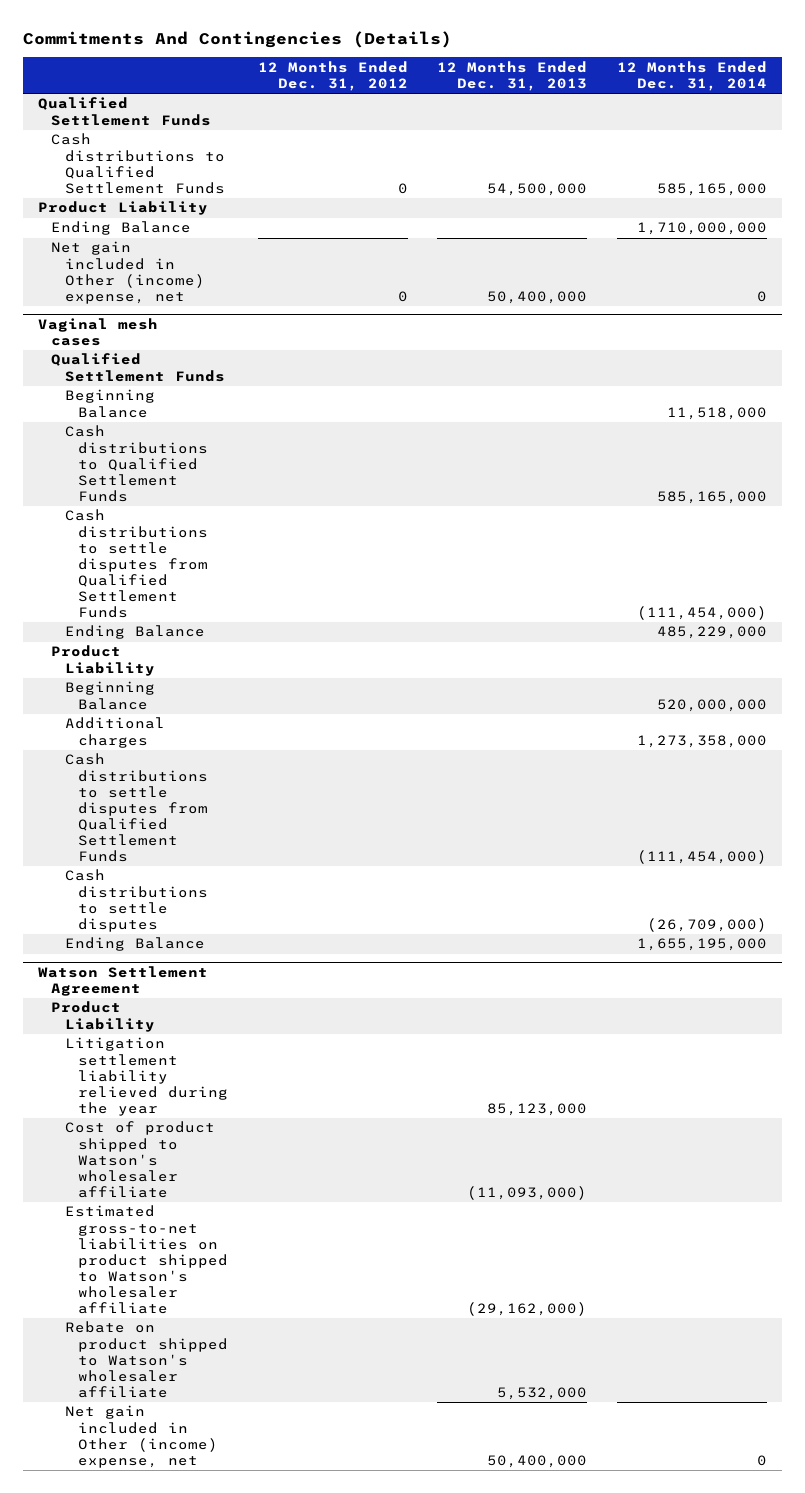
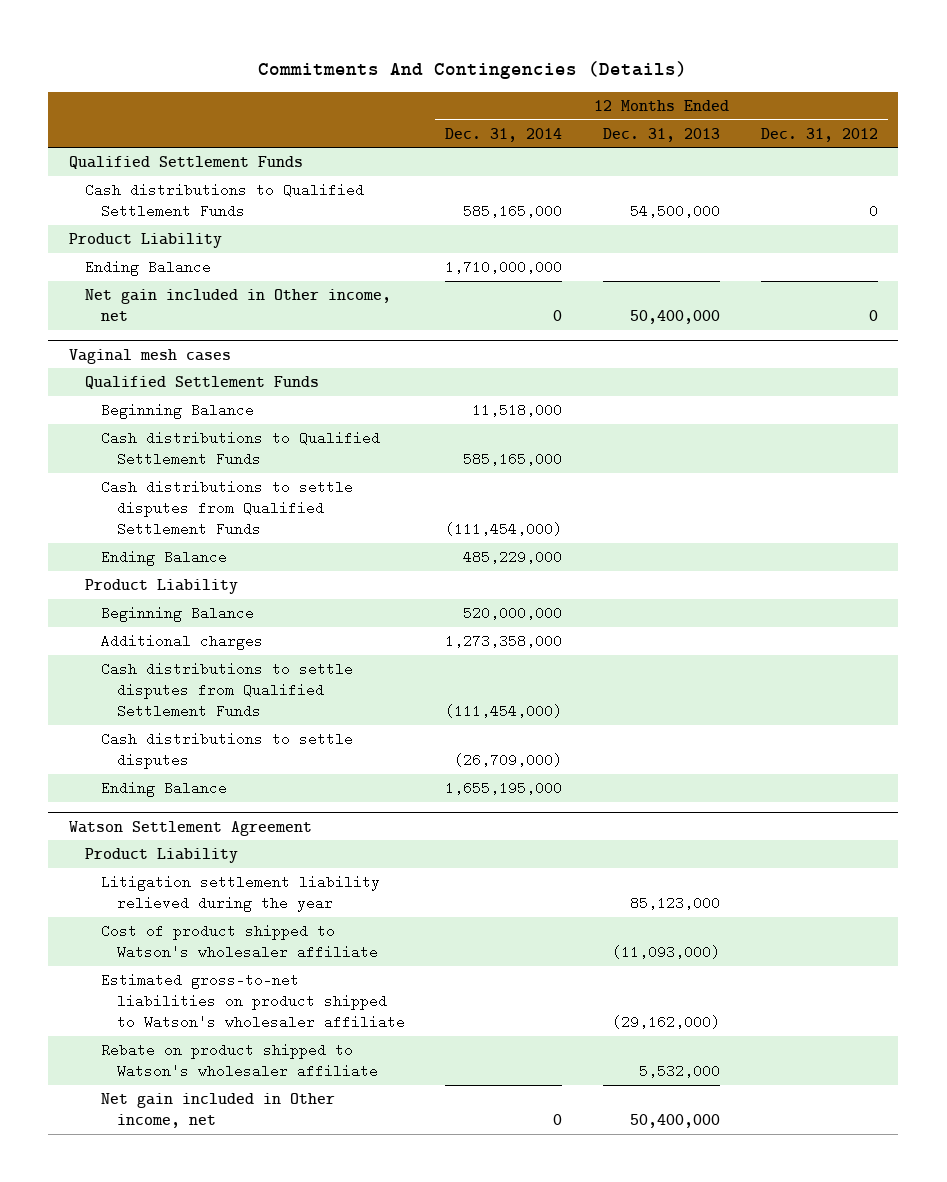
- | 12 Months Ended Dec. 31, 2012 | 12 Months Ended Dec. 31, 2013 | 12 Months Ended Dec. 31, 2014
+ | 12 Months Ended Dec. 31, 2014 | 12 Months Ended Dec. 31, 2013 | 12 Months Ended Dec. 31, 2012
- Net gain included in Other (income) expense, net | 0 | 50,400,000 | 0
+ Net gain included in Other income, net | 0 | 50,400,000 | 0
@ Watson Settlement Agreement
- Net gain included in Other (income) expense, net | | 50,400,000 | 0
+ Net gain included in Other income, net | 0 | 50,400,000 |

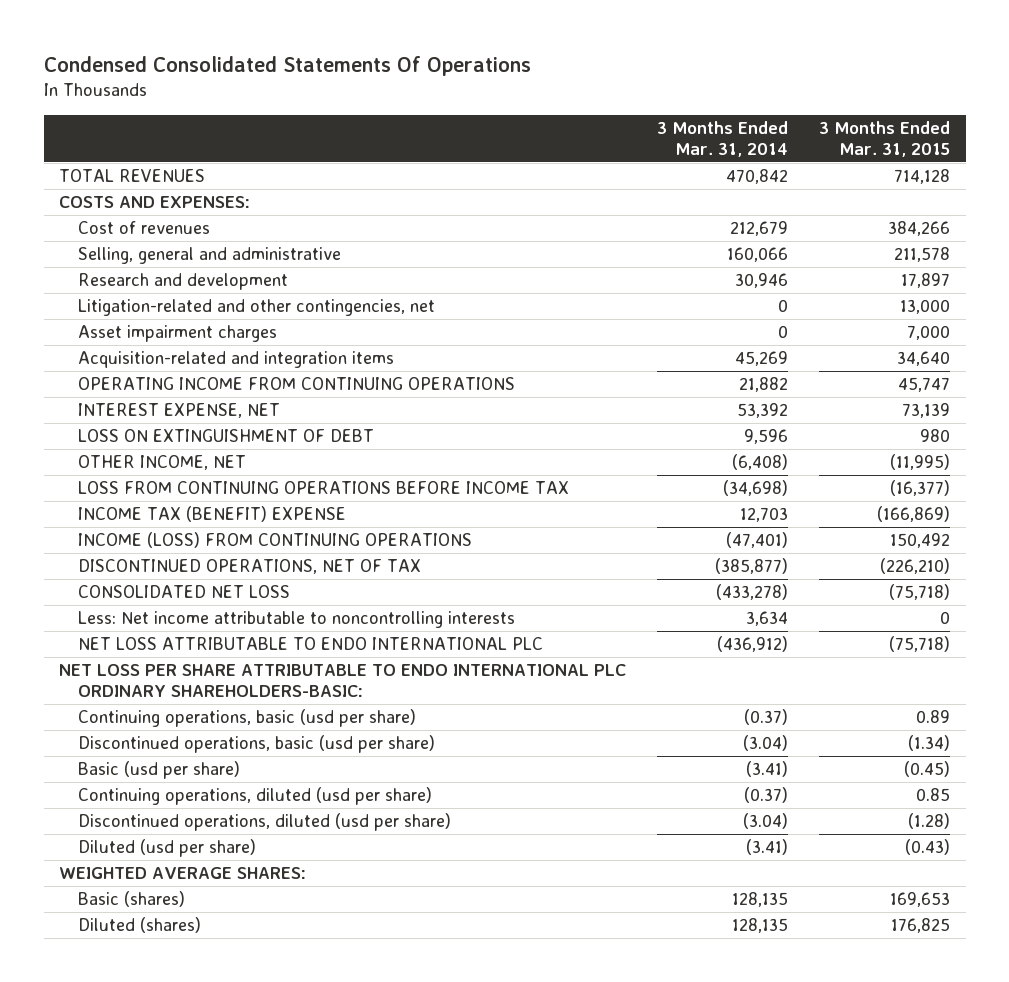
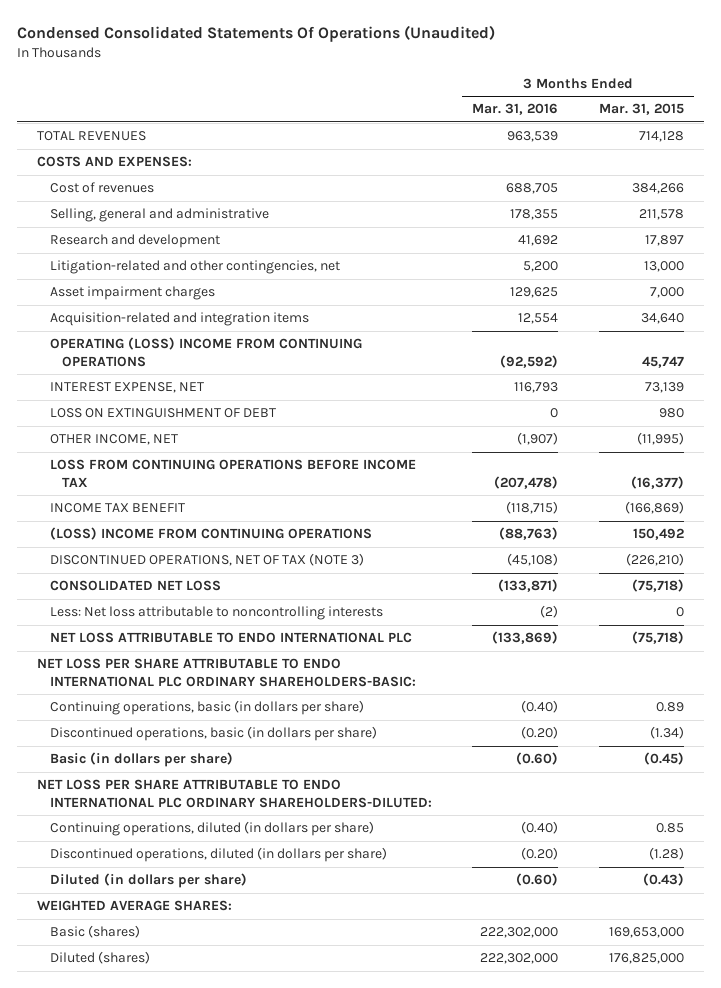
- Condensed Consolidated Statements Of Operations
+ Condensed Consolidated Statements Of Operations (Unaudited)
- | 3 Months Ended Mar. 31, 2014 | 3 Months Ended Mar. 31, 2015
+ | 3 Months Ended Mar. 31, 2016 | 3 Months Ended Mar. 31, 2015
- OPERATING INCOME FROM CONTINUING OPERATIONS | 21,882 | 45,747
+ OPERATING (LOSS) INCOME FROM CONTINUING OPERATIONS | (92,592) | 45,747
- INCOME TAX (BENEFIT) EXPENSE | 12,703 | (166,869)
- INCOME (LOSS) FROM CONTINUING OPERATIONS | (47,401) | 150,492
- DISCONTINUED OPERATIONS, NET OF TAX | (385,877) | (226,210)
+ INCOME TAX BENEFIT | (118,715) | (166,869)
+ (LOSS) INCOME FROM CONTINUING OPERATIONS | (88,763) | 150,492
+ DISCONTINUED OPERATIONS, NET OF TAX (NOTE 3) | (45,108) | (226,210)
- Less: Net income attributable to noncontrolling interests | 3,634 | 0
+ Less: Net loss attributable to noncontrolling interests | (2) | 0
- Continuing operations, basic (usd per share) | (0.37) | 0.89
- Discontinued operations, basic (usd per share) | (3.04) | (1.34)
- Basic (usd per share) | (3.41) | (0.45)
- Continuing operations, diluted (usd per share) | (0.37) | 0.85
- Discontinued operations, diluted (usd per share) | (3.04) | (1.28)
- Diluted (usd per share) | (3.41) | (0.43)
+ Continuing operations, basic (in dollars per share) | (0.40) | 0.89
+ Discontinued operations, basic (in dollars per share) | (0.20) | (1.34)
+ Basic (in dollars per share) | (0.60) | (0.45)
+ NET LOSS PER SHARE ATTRIBUTABLE TO ENDO INTERNATIONAL PLC ORDINARY SHAREHOLDERS-DILUTED:
+ Continuing operations, diluted (in dollars per share) | (0.40) | 0.85
+ Discontinued operations, diluted (in dollars per share) | (0.20) | (1.28)
+ Diluted (in dollars per share) | (0.60) | (0.43)
- Basic (shares) | 128,135 | 169,653
- Diluted (shares) | 128,135 | 176,825
+ Basic (shares) | 222,302,000 | 169,653,000
+ Diluted (shares) | 222,302,000 | 176,825,000

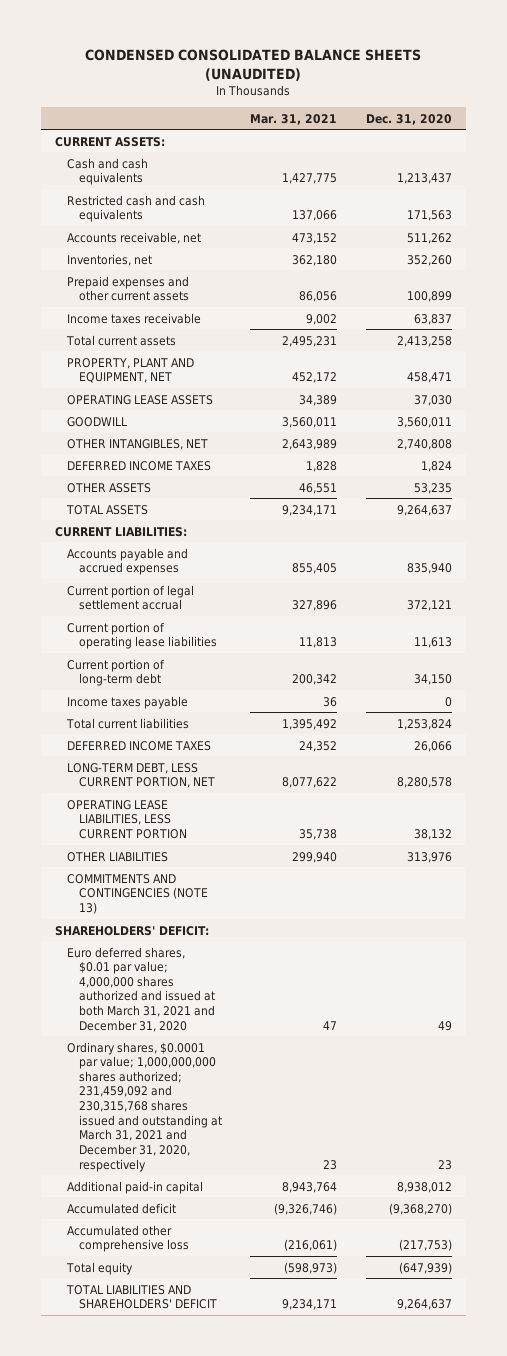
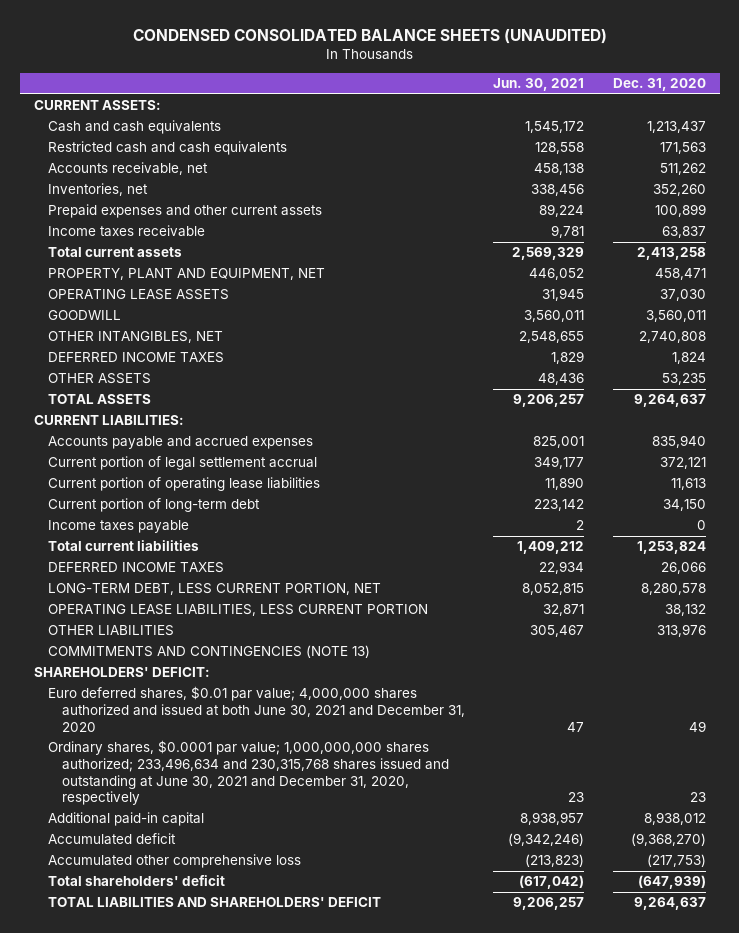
- | Mar. 31, 2021 | Dec. 31, 2020
+ | Jun. 30, 2021 | Dec. 31, 2020
- Euro deferred shares, $0.01 par value; 4,000,000 shares authorized and issued at both March 31, 2021 and December 31, 2020 | 47 | 49
- Ordinary shares, $0.0001 par value; 1,000,000,000 shares authorized; 231,459,092 and 230,315,768 shares issued and outstanding at March 31, 2021 and December 31, 2020, respectively | 23 | 23
+ Euro deferred shares, $0.01 par value; 4,000,000 shares authorized and issued at both June 30, 2021 and December 31, 2020 | 47 | 49
+ Ordinary shares, $0.0001 par value; 1,000,000,000 shares authorized; 233,496,634 and 230,315,768 shares issued and outstanding at June 30, 2021 and December 31, 2020, respectively | 23 | 23
- Total equity | (598,973) | (647,939)
+ Total shareholders' deficit | (617,042) | (647,939)

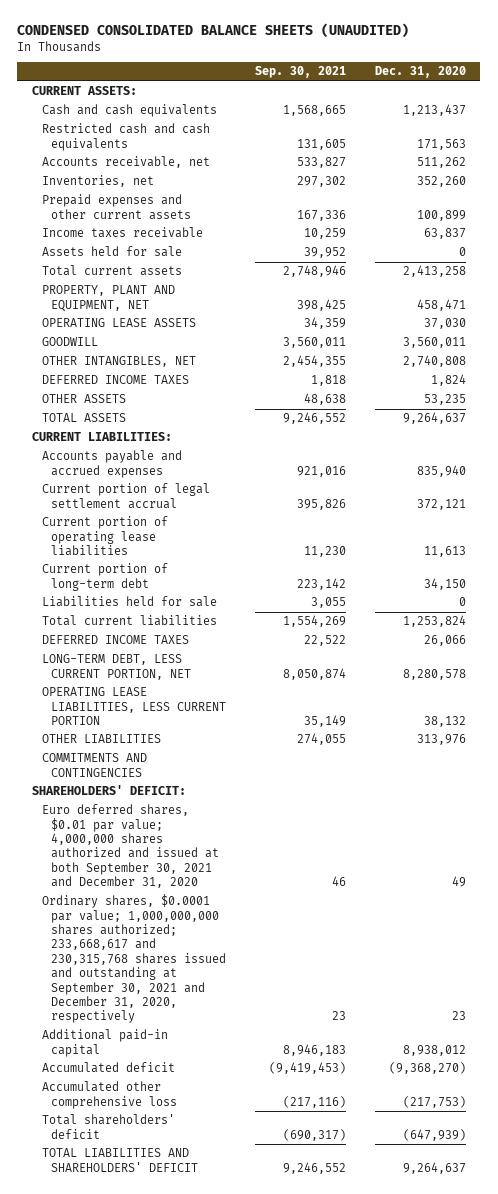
- | Jun. 30, 2021 | Dec. 31, 2020
+ | Sep. 30, 2021 | Dec. 31, 2020
+ Assets held for sale | 39,952 | 0
- Income taxes payable | 2 | 0
+ Liabilities held for sale | 3,055 | 0
- COMMITMENTS AND CONTINGENCIES (NOTE 13)
+ COMMITMENTS AND CONTINGENCIES
- Euro deferred shares, $0.01 par value; 4,000,000 shares authorized and issued at both June 30, 2021 and December 31, 2020 | 47 | 49
- Ordinary shares, $0.0001 par value; 1,000,000,000 shares authorized; 233,496,634 and 230,315,768 shares issued and outstanding at June 30, 2021 and December 31, 2020, respectively | 23 | 23
+ Euro deferred shares, $0.01 par value; 4,000,000 shares authorized and issued at both September 30, 2021 and December 31, 2020 | 46 | 49
+ Ordinary shares, $0.0001 par value; 1,000,000,000 shares authorized; 233,668,617 and 230,315,768 shares issued and outstanding at September 30, 2021 and December 31, 2020, respectively | 23 | 23

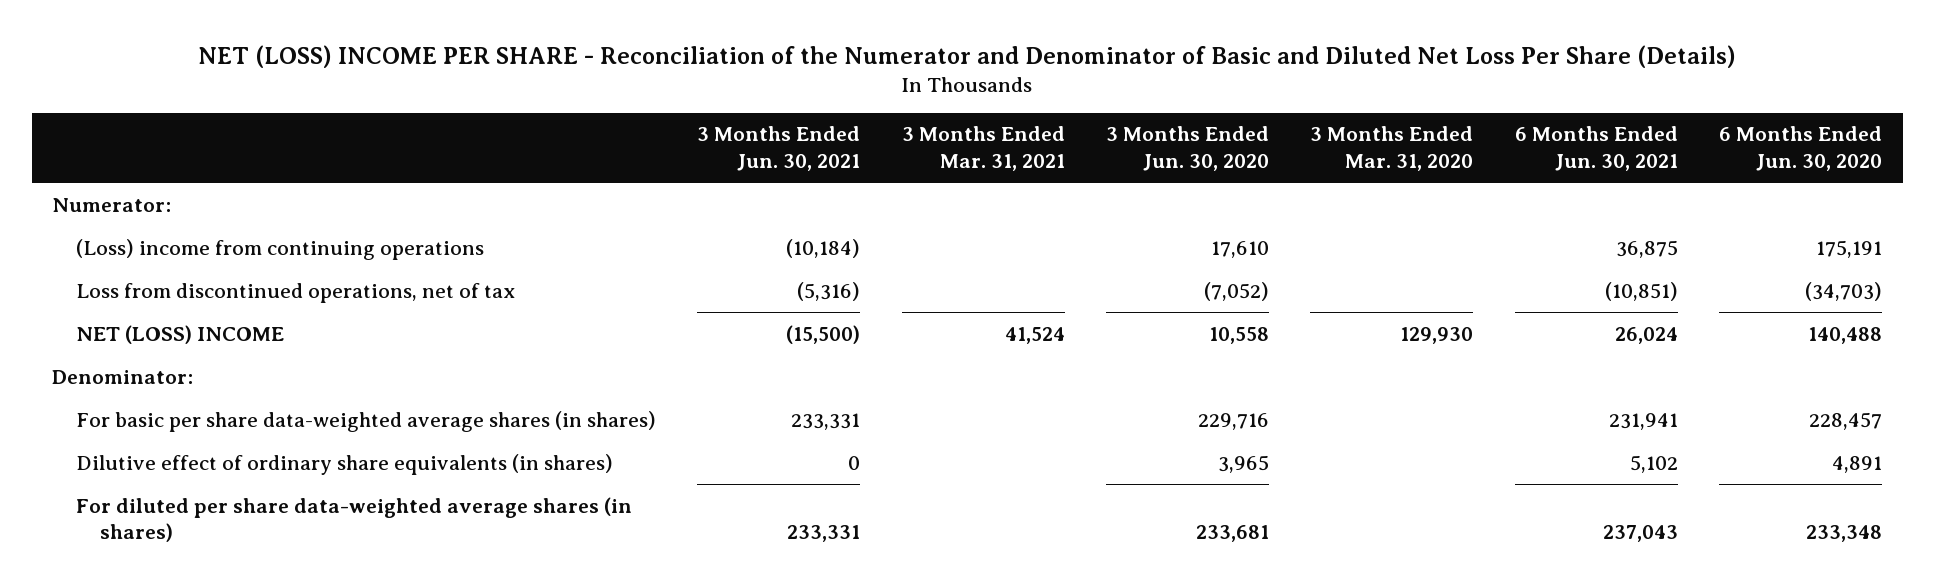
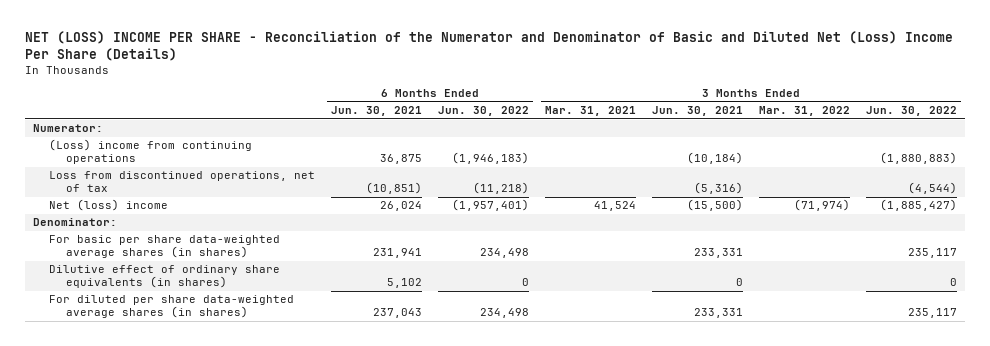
- NET (LOSS) INCOME PER SHARE - Reconciliation of the Numerator and Denominator of Basic and Diluted Net Loss Per Share (Details)
+ NET (LOSS) INCOME PER SHARE - Reconciliation of the Numerator and Denominator of Basic and Diluted Net (Loss) Income Per Share (Details)
- | 3 Months Ended Jun. 30, 2021 | 3 Months Ended Mar. 31, 2021 | 3 Months Ended Jun. 30, 2020 | 3 Months Ended Mar. 31, 2020 | 6 Months Ended Jun. 30, 2021 | 6 Months Ended Jun. 30, 2020
+ | 6 Months Ended Jun. 30, 2021 | 6 Months Ended Jun. 30, 2022 | 3 Months Ended Mar. 31, 2021 | 3 Months Ended Jun. 30, 2021 | 3 Months Ended Mar. 31, 2022 | 3 Months Ended Jun. 30, 2022
- NET (LOSS) INCOME | (15,500) | 41,524 | 10,558 | 129,930 | 26,024 | 140,488
+ Net (loss) income | 26,024 | (1,957,401) | 41,524 | (15,500) | (71,974) | (1,885,427)

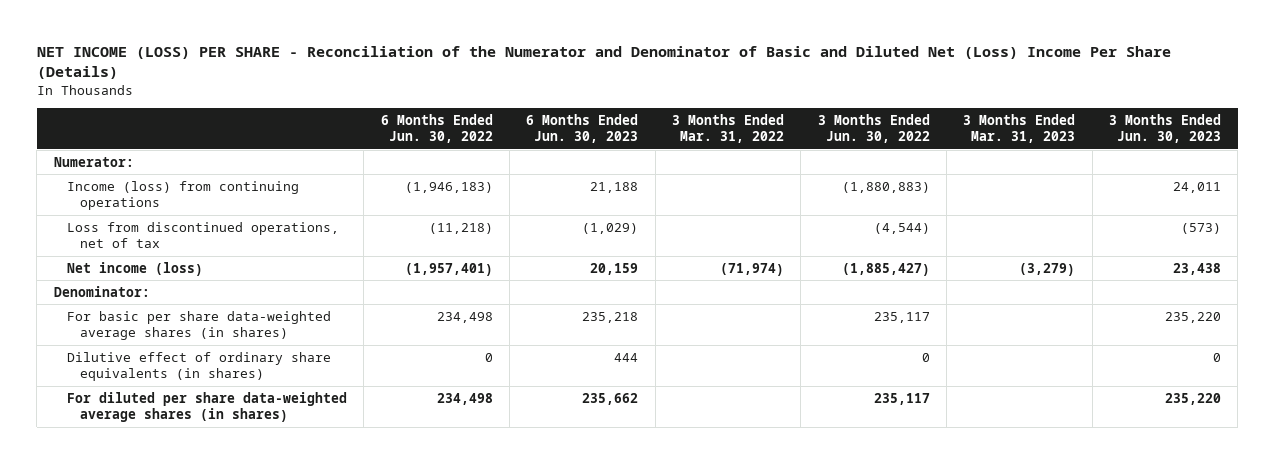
- NET (LOSS) INCOME PER SHARE - Reconciliation of the Numerator and Denominator of Basic and Diluted Net (Loss) Income Per Share (Details)
+ NET INCOME (LOSS) PER SHARE - Reconciliation of the Numerator and Denominator of Basic and Diluted Net (Loss) Income Per Share (Details)
- | 6 Months Ended Jun. 30, 2021 | 6 Months Ended Jun. 30, 2022 | 3 Months Ended Mar. 31, 2021 | 3 Months Ended Jun. 30, 2021 | 3 Months Ended Mar. 31, 2022 | 3 Months Ended Jun. 30, 2022
+ | 6 Months Ended Jun. 30, 2022 | 6 Months Ended Jun. 30, 2023 | 3 Months Ended Mar. 31, 2022 | 3 Months Ended Jun. 30, 2022 | 3 Months Ended Mar. 31, 2023 | 3 Months Ended Jun. 30, 2023
- (Loss) income from continuing operations | 36,875 | (1,946,183) | | (10,184) | | (1,880,883)
+ Income (loss) from continuing operations | (1,946,183) | 21,188 | | (1,880,883) | | 24,011
- Net (loss) income | 26,024 | (1,957,401) | 41,524 | (15,500) | (71,974) | (1,885,427)
+ Net income (loss) | (1,957,401) | 20,159 | (71,974) | (1,885,427) | (3,279) | 23,438

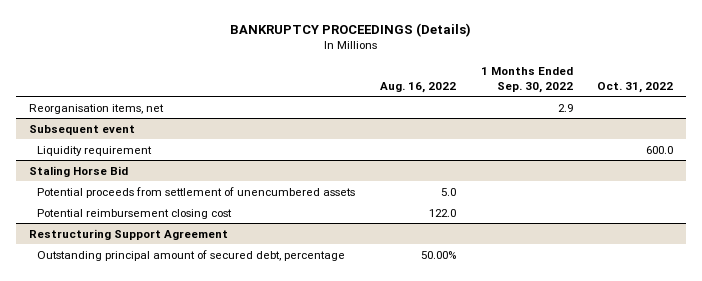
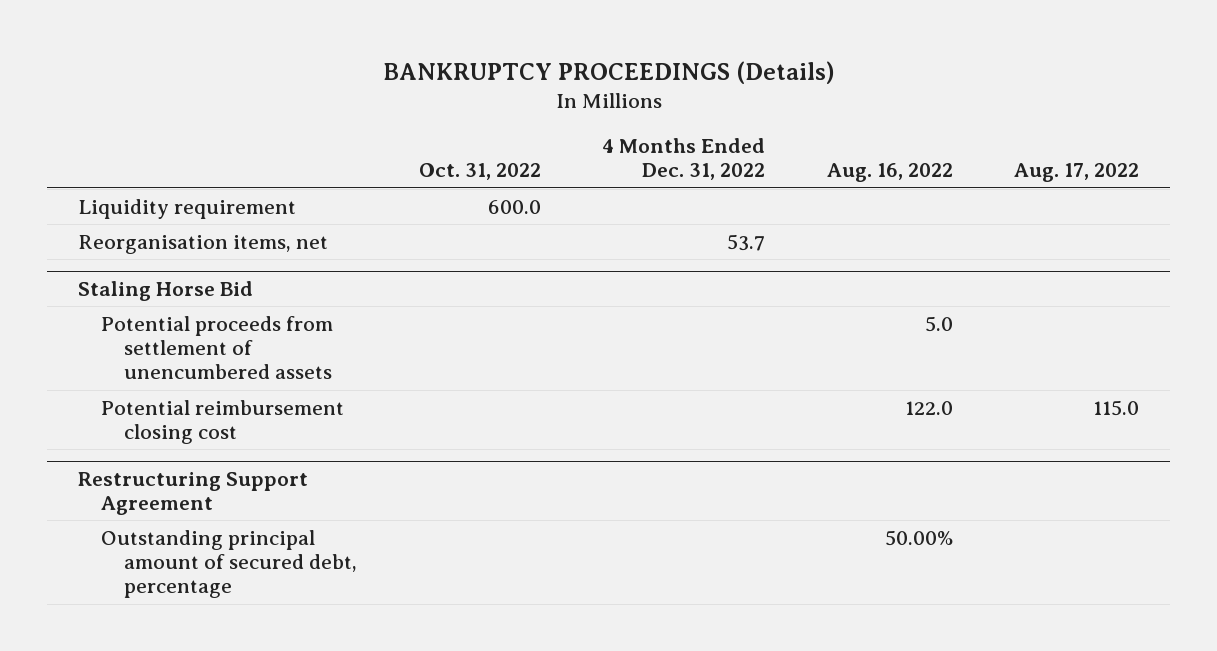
- | Aug. 16, 2022 | 1 Months Ended Sep. 30, 2022 | Oct. 31, 2022
+ | Oct. 31, 2022 | 4 Months Ended Dec. 31, 2022 | Aug. 16, 2022 | Aug. 17, 2022
- Subsequent event
moved down: Reorganisation items, net | | 53.7 | |

